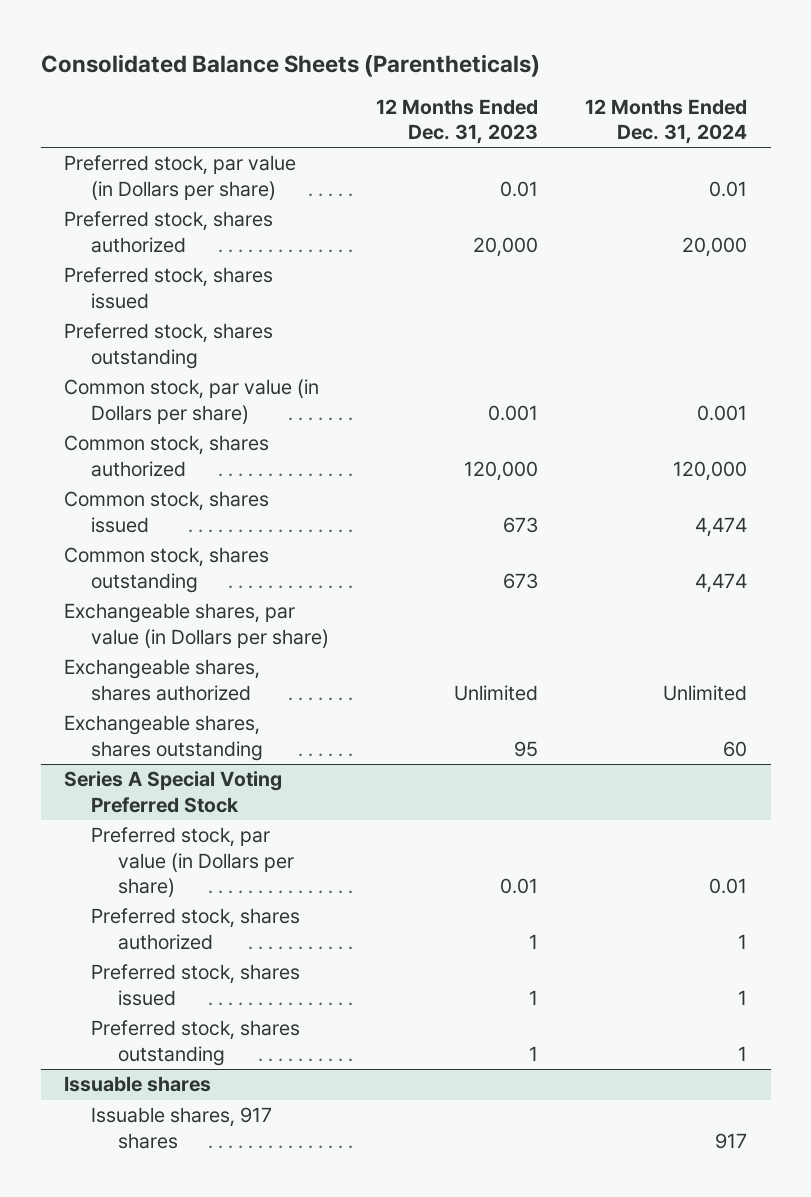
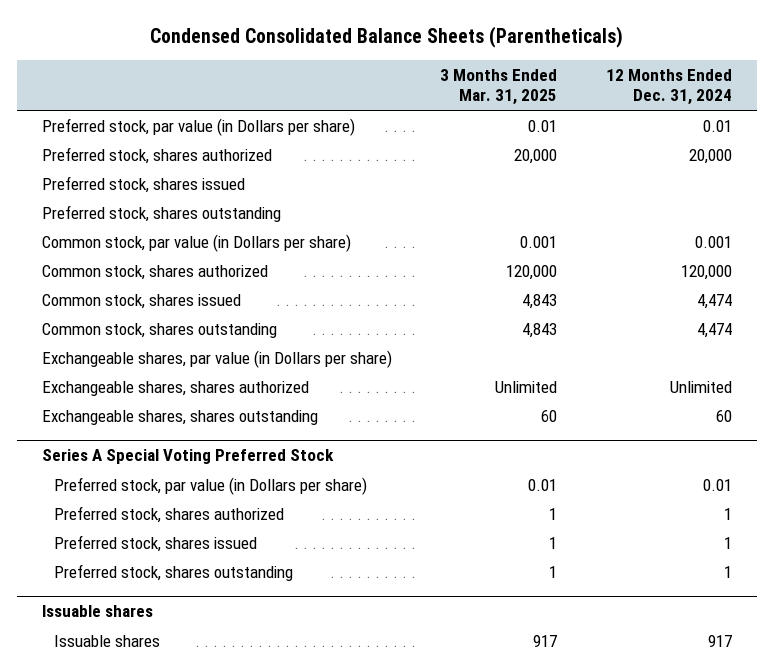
- Consolidated Balance Sheets (Parentheticals)
+ Condensed Consolidated Balance Sheets (Parentheticals)
- | 12 Months Ended Dec. 31, 2023 | 12 Months Ended Dec. 31, 2024
+ | 3 Months Ended Mar. 31, 2025 | 12 Months Ended Dec. 31, 2024
@ Issuable shares
- Issuable shares, 917 shares | | 917
+ Issuable shares | 917 | 917

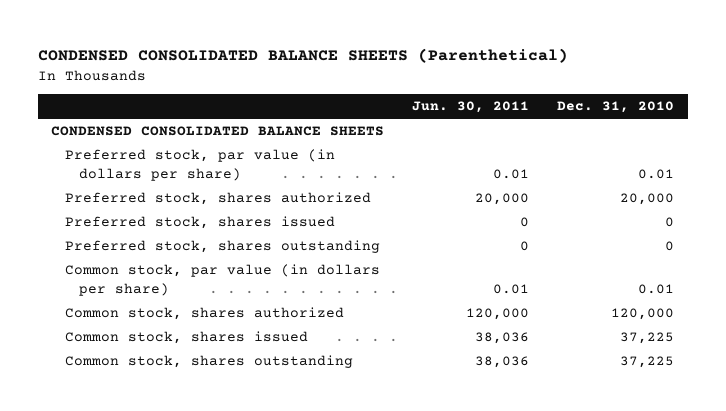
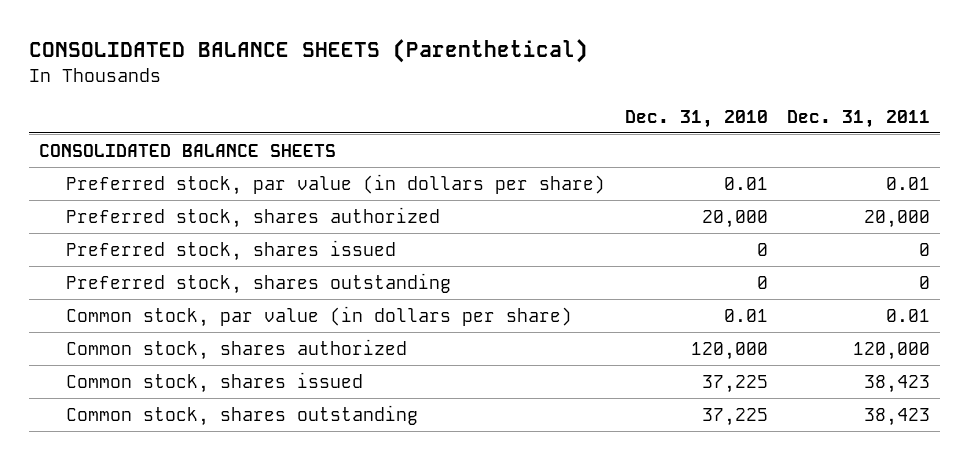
- CONDENSED CONSOLIDATED BALANCE SHEETS (Parenthetical)
+ CONSOLIDATED BALANCE SHEETS (Parenthetical)
- | Jun. 30, 2011 | Dec. 31, 2010
+ | Dec. 31, 2010 | Dec. 31, 2011
- CONDENSED CONSOLIDATED BALANCE SHEETS
+ CONSOLIDATED BALANCE SHEETS

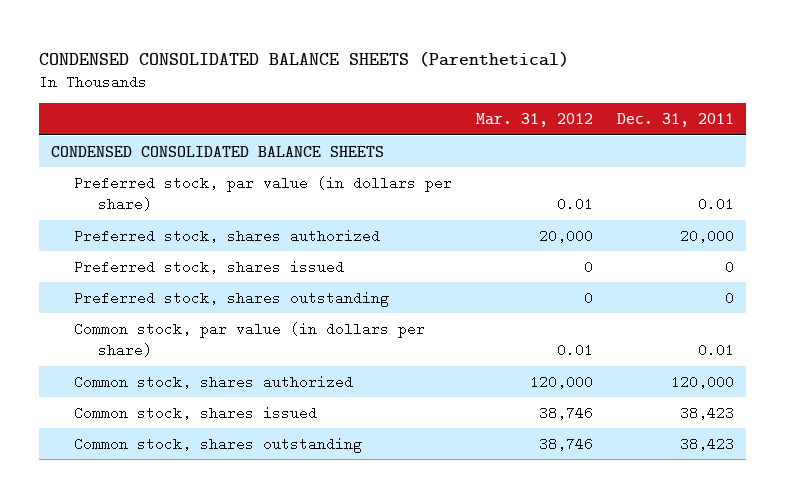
- CONSOLIDATED BALANCE SHEETS (Parenthetical)
+ CONDENSED CONSOLIDATED BALANCE SHEETS (Parenthetical)
- | Dec. 31, 2010 | Dec. 31, 2011
+ | Mar. 31, 2012 | Dec. 31, 2011
- CONSOLIDATED BALANCE SHEETS
+ CONDENSED CONSOLIDATED BALANCE SHEETS

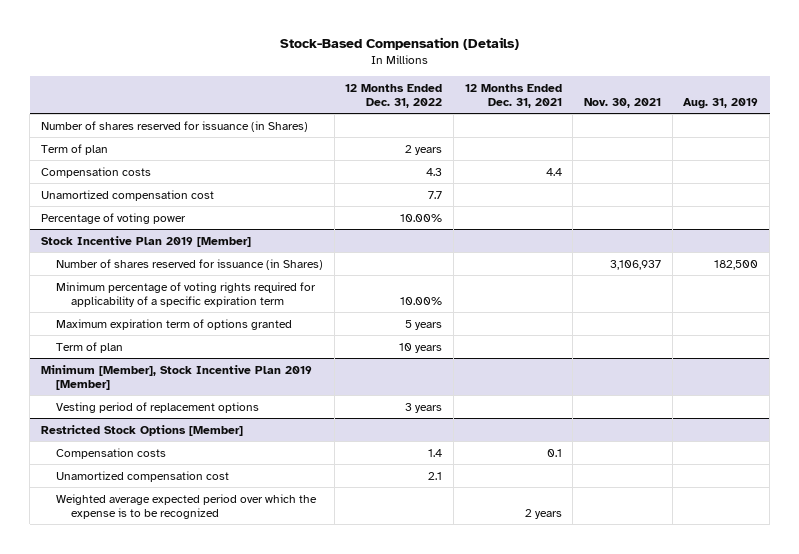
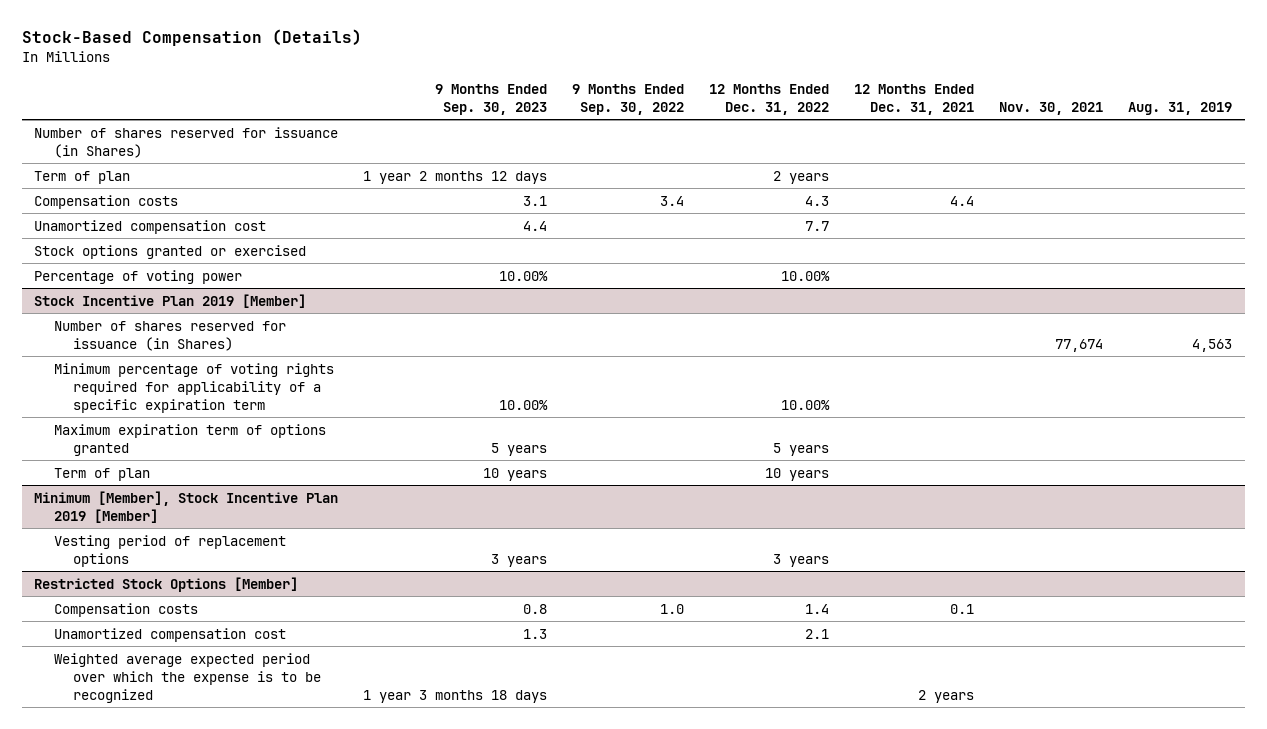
- | 12 Months Ended Dec. 31, 2022 | 12 Months Ended Dec. 31, 2021 | Nov. 30, 2021 | Aug. 31, 2019
+ | 9 Months Ended Sep. 30, 2023 | 9 Months Ended Sep. 30, 2022 | 12 Months Ended Dec. 31, 2022 | 12 Months Ended Dec. 31, 2021 | Nov. 30, 2021 | Aug. 31, 2019
+ Stock options granted or exercised
@ Stock Incentive Plan 2019 [Member]
- Number of shares reserved for issuance (in Shares) | | | 3,106,937 | 182,500
+ Number of shares reserved for issuance (in Shares) | | | | | 77,674 | 4,563

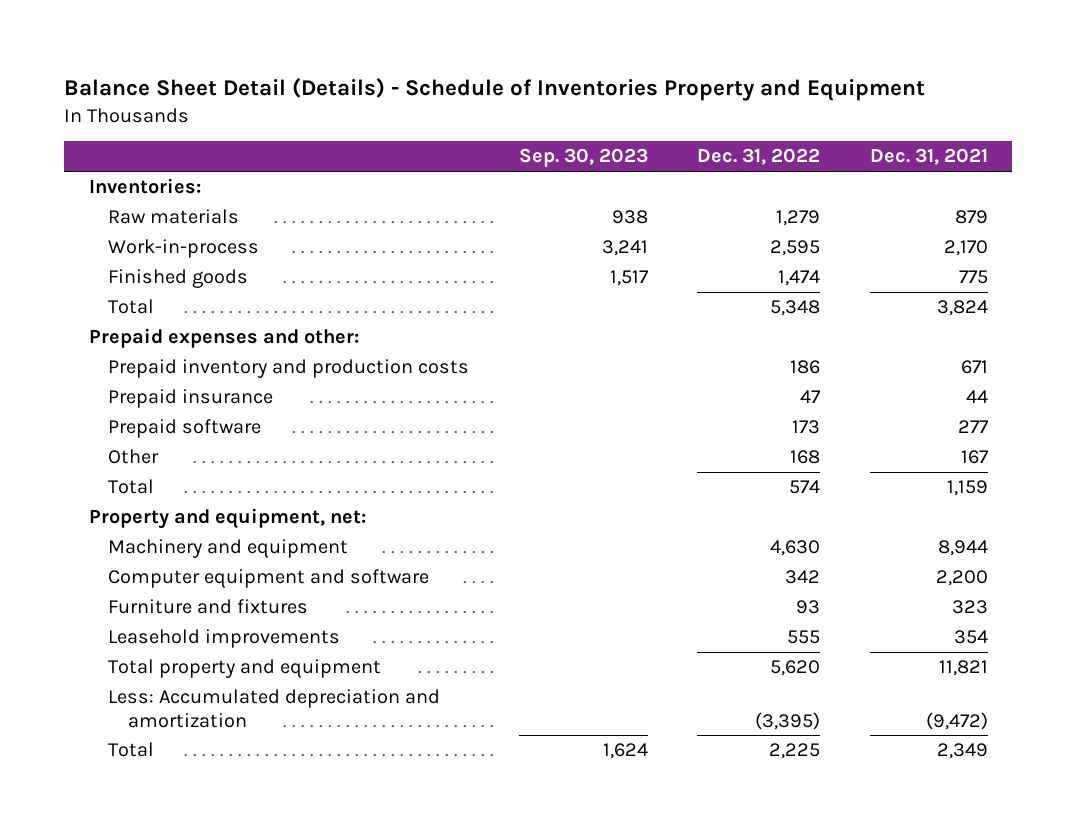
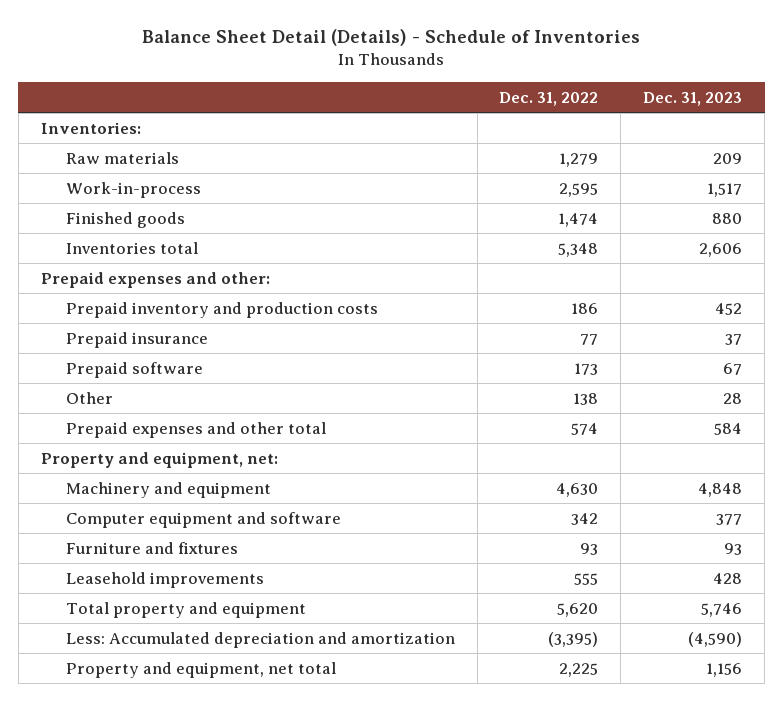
- Balance Sheet Detail (Details) - Schedule of Inventories Property and Equipment
+ Balance Sheet Detail (Details) - Schedule of Inventories
- | Sep. 30, 2023 | Dec. 31, 2022 | Dec. 31, 2021
+ | Dec. 31, 2022 | Dec. 31, 2023
- Total | | 5,348 | 3,824
+ Inventories total | 5,348 | 2,606
- Prepaid insurance | | 47 | 44
+ Prepaid insurance | 77 | 37
- Other | | 168 | 167
- Total | | 574 | 1,159
+ Other | 138 | 28
+ Prepaid expenses and other total | 574 | 584
- Total | 1,624 | 2,225 | 2,349
+ Property and equipment, net total | 2,225 | 1,156

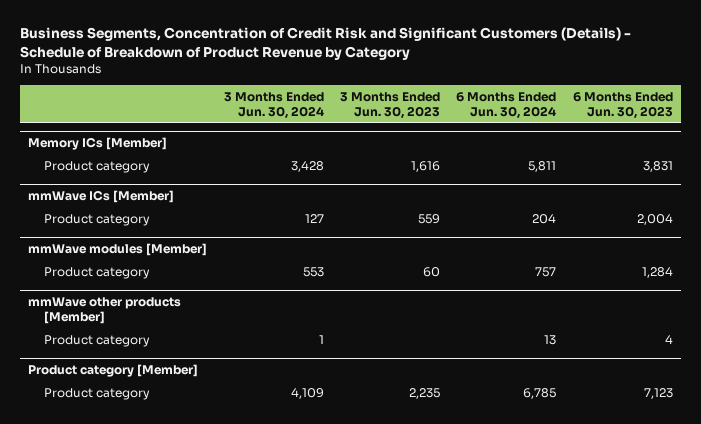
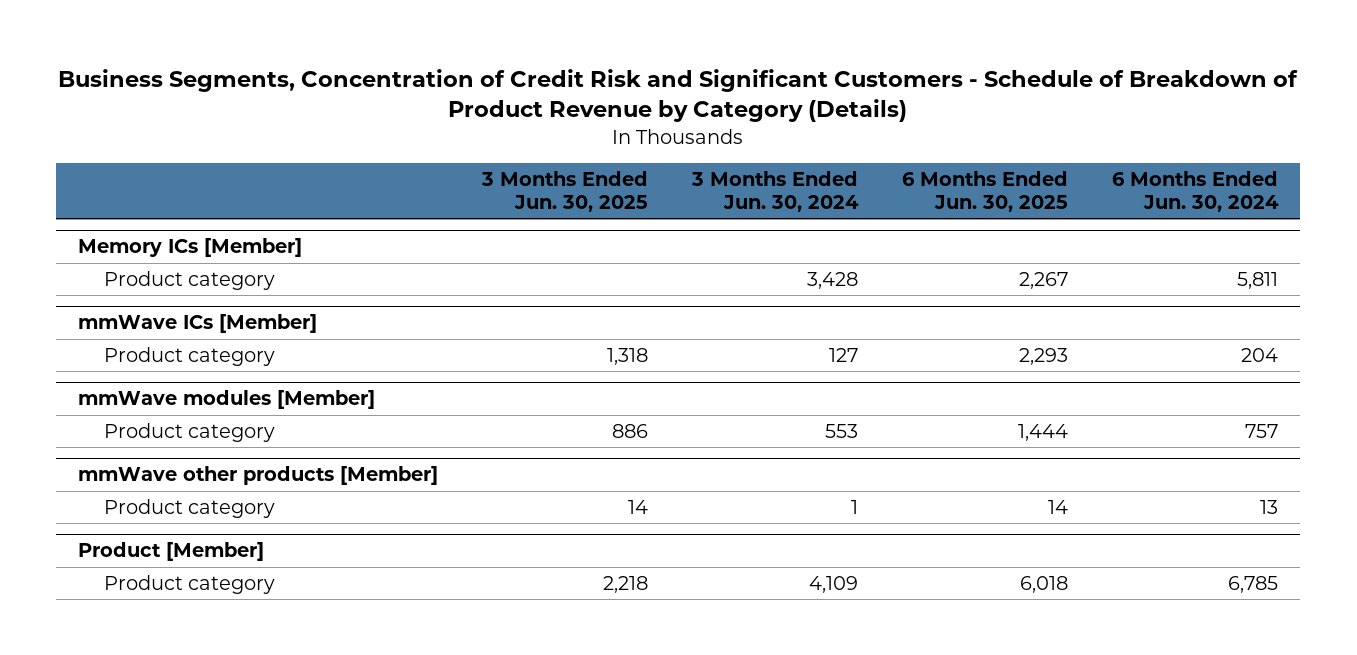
- Business Segments, Concentration of Credit Risk and Significant Customers (Details) - Schedule of Breakdown of Product Revenue by Category
+ Business Segments, Concentration of Credit Risk and Significant Customers - Schedule of Breakdown of Product Revenue by Category (Details)
- | 3 Months Ended Jun. 30, 2024 | 3 Months Ended Jun. 30, 2023 | 6 Months Ended Jun. 30, 2024 | 6 Months Ended Jun. 30, 2023
+ | 3 Months Ended Jun. 30, 2025 | 3 Months Ended Jun. 30, 2024 | 6 Months Ended Jun. 30, 2025 | 6 Months Ended Jun. 30, 2024
- Product category [Member]
+ Product [Member]

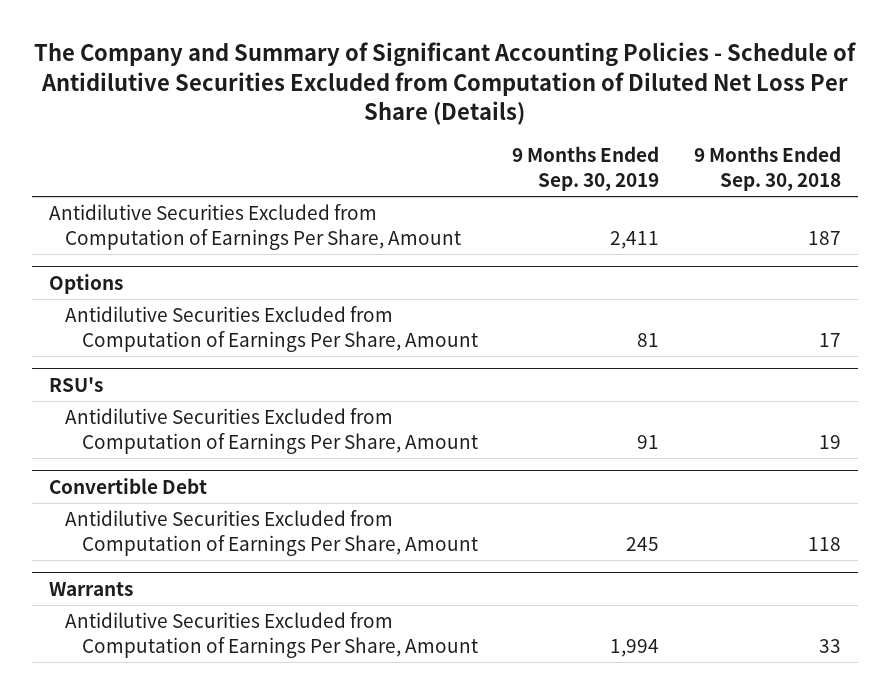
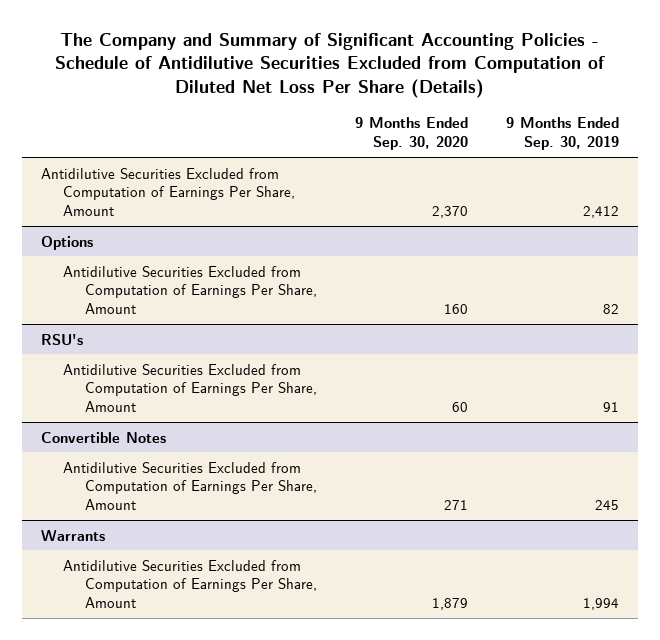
- | 9 Months Ended Sep. 30, 2019 | 9 Months Ended Sep. 30, 2018
+ | 9 Months Ended Sep. 30, 2020 | 9 Months Ended Sep. 30, 2019
- Antidilutive Securities Excluded from Computation of Earnings Per Share, Amount | 2,411 | 187
+ Antidilutive Securities Excluded from Computation of Earnings Per Share, Amount | 2,370 | 2,412
@ Options
- Antidilutive Securities Excluded from Computation of Earnings Per Share, Amount | 81 | 17
+ Antidilutive Securities Excluded from Computation of Earnings Per Share, Amount | 160 | 82
- Convertible Debt
+ Convertible Notes

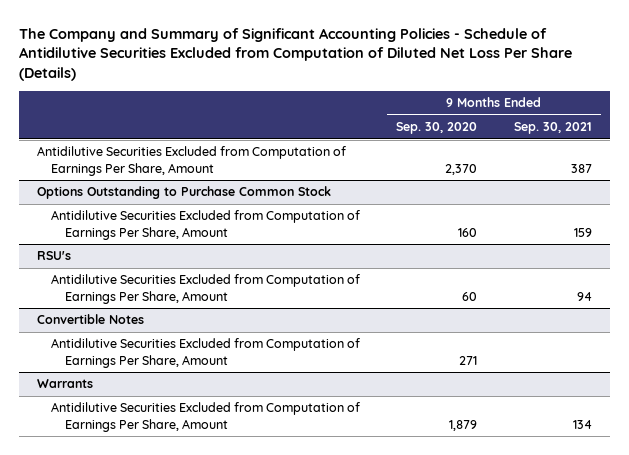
- | 9 Months Ended Sep. 30, 2020 | 9 Months Ended Sep. 30, 2019
+ | 9 Months Ended Sep. 30, 2020 | 9 Months Ended Sep. 30, 2021
- Options
+ Options Outstanding to Purchase Common Stock

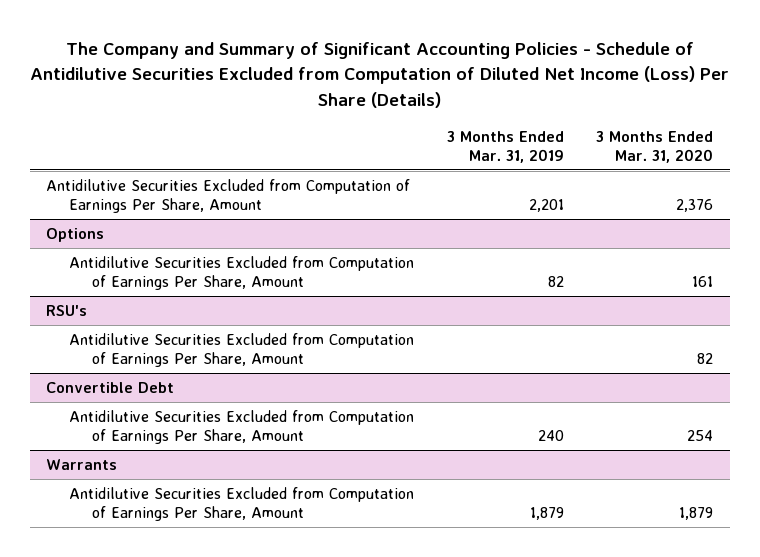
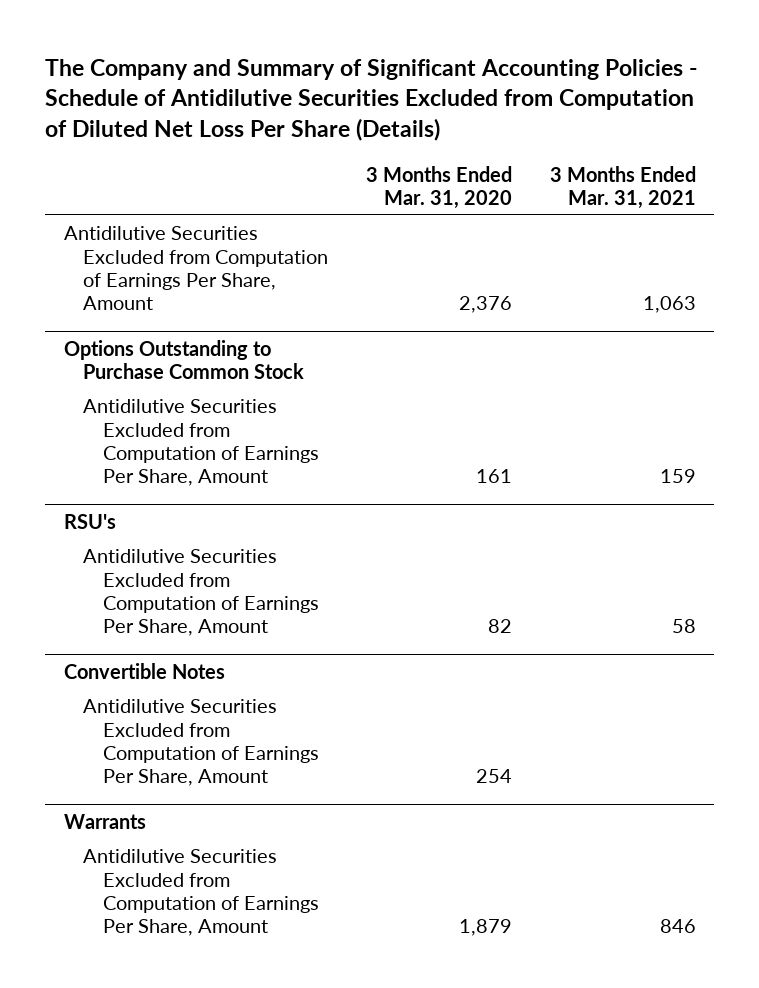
- The Company and Summary of Significant Accounting Policies - Schedule of Antidilutive Securities Excluded from Computation of Diluted Net Income (Loss) Per Share (Details)
+ The Company and Summary of Significant Accounting Policies - Schedule of Antidilutive Securities Excluded from Computation of Diluted Net Loss Per Share (Details)
- | 3 Months Ended Mar. 31, 2019 | 3 Months Ended Mar. 31, 2020
+ | 3 Months Ended Mar. 31, 2020 | 3 Months Ended Mar. 31, 2021
- Options
+ Options Outstanding to Purchase Common Stock
- Convertible Debt
+ Convertible Notes

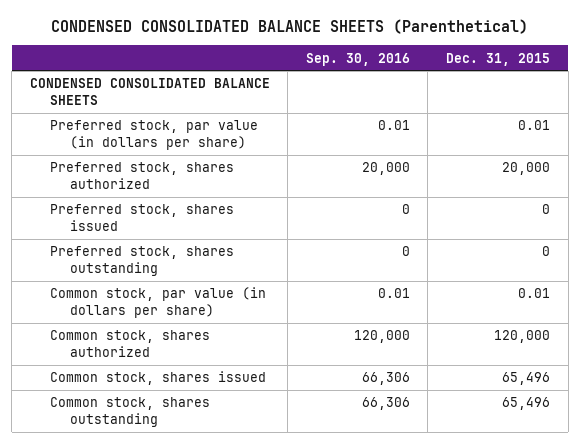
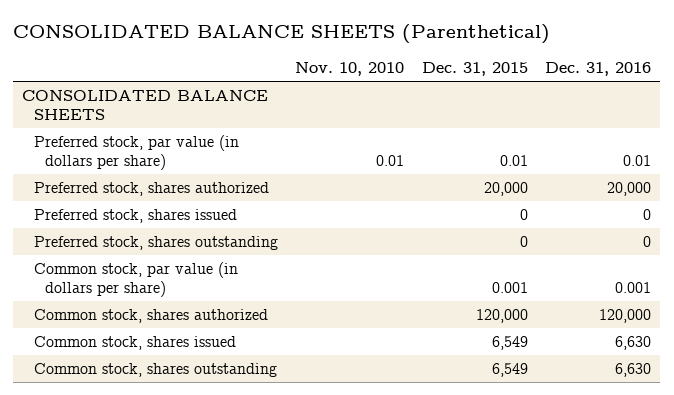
- CONDENSED CONSOLIDATED BALANCE SHEETS (Parenthetical)
+ CONSOLIDATED BALANCE SHEETS (Parenthetical)
- | Sep. 30, 2016 | Dec. 31, 2015
+ | Nov. 10, 2010 | Dec. 31, 2015 | Dec. 31, 2016
- CONDENSED CONSOLIDATED BALANCE SHEETS
+ CONSOLIDATED BALANCE SHEETS
- Common stock, par value (in dollars per share) | 0.01 | 0.01
+ Common stock, par value (in dollars per share) | | 0.001 | 0.001
- Common stock, shares issued | 66,306 | 65,496
- Common stock, shares outstanding | 66,306 | 65,496
+ Common stock, shares issued | | 6,549 | 6,630
+ Common stock, shares outstanding | | 6,549 | 6,630

